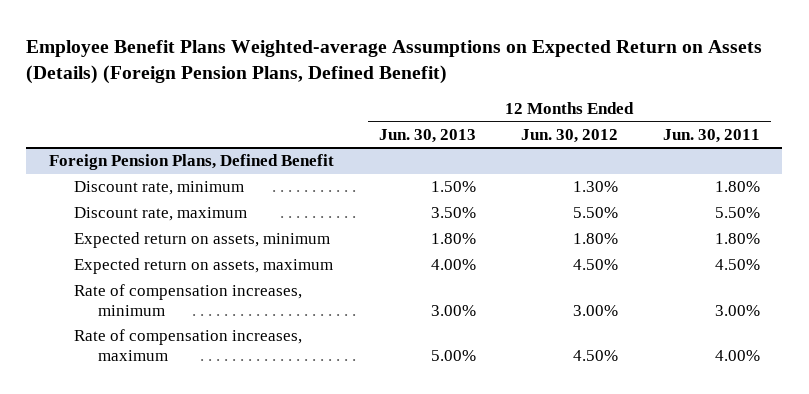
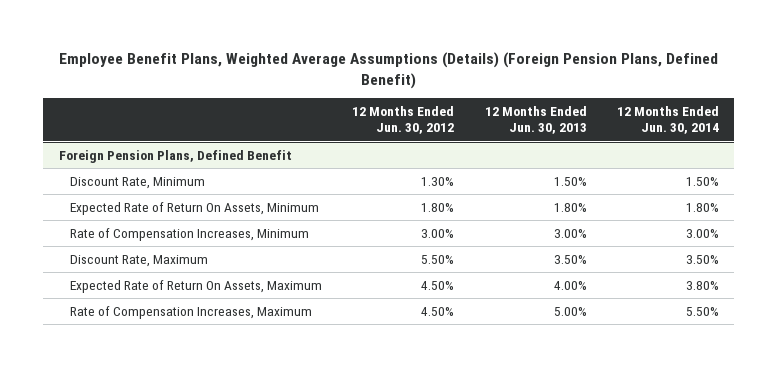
- Employee Benefit Plans Weighted-average Assumptions on Expected Return on Assets (Details) (Foreign Pension Plans, Defined Benefit)
+ Employee Benefit Plans, Weighted Average Assumptions (Details) (Foreign Pension Plans, Defined Benefit)
- | 12 Months Ended Jun. 30, 2013 | 12 Months Ended Jun. 30, 2012 | 12 Months Ended Jun. 30, 2011
+ | 12 Months Ended Jun. 30, 2012 | 12 Months Ended Jun. 30, 2013 | 12 Months Ended Jun. 30, 2014
@ Foreign Pension Plans, Defined Benefit
- Discount rate, minimum | 1.50% | 1.30% | 1.80%
- Discount rate, maximum | 3.50% | 5.50% | 5.50%
- Expected return on assets, minimum | 1.80% | 1.80% | 1.80%
- Expected return on assets, maximum | 4.00% | 4.50% | 4.50%
- Rate of compensation increases, minimum | 3.00% | 3.00% | 3.00%
- Rate of compensation increases, maximum | 5.00% | 4.50% | 4.00%
+ Discount Rate, Minimum | 1.30% | 1.50% | 1.50%
+ Expected Rate of Return On Assets, Minimum | 1.80% | 1.80% | 1.80%
+ Rate of Compensation Increases, Minimum | 3.00% | 3.00% | 3.00%
+ Discount Rate, Maximum | 5.50% | 3.50% | 3.50%
+ Expected Rate of Return On Assets, Maximum | 4.50% | 4.00% | 3.80%
+ Rate of Compensation Increases, Maximum | 4.50% | 5.00% | 5.50%

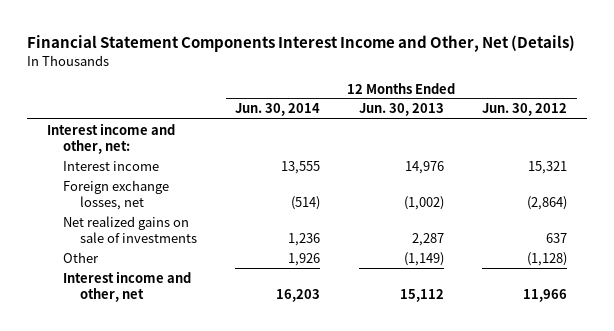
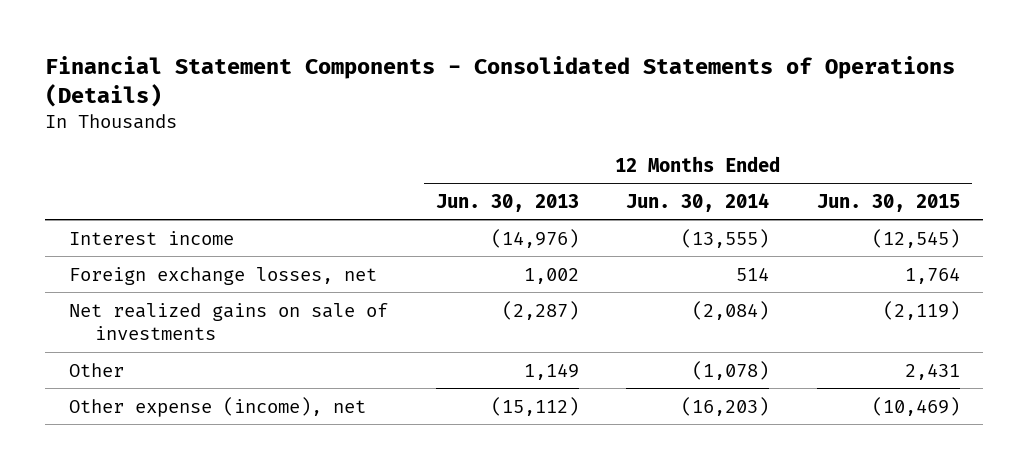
- Financial Statement Components Interest Income and Other, Net (Details)
+ Financial Statement Components - Consolidated Statements of Operations (Details)
- | 12 Months Ended Jun. 30, 2014 | 12 Months Ended Jun. 30, 2013 | 12 Months Ended Jun. 30, 2012
+ | 12 Months Ended Jun. 30, 2013 | 12 Months Ended Jun. 30, 2014 | 12 Months Ended Jun. 30, 2015
- Interest income and other, net:
- Interest income | 13,555 | 14,976 | 15,321
- Foreign exchange losses, net | (514) | (1,002) | (2,864)
- Net realized gains on sale of investments | 1,236 | 2,287 | 637
- Other | 1,926 | (1,149) | (1,128)
- Interest income and other, net | 16,203 | 15,112 | 11,966
+ Interest income | (14,976) | (13,555) | (12,545)
+ Foreign exchange losses, net | 1,002 | 514 | 1,764
+ Net realized gains on sale of investments | (2,287) | (2,084) | (2,119)
+ Other | 1,149 | (1,078) | 2,431
+ Other expense (income), net | (15,112) | (16,203) | (10,469)

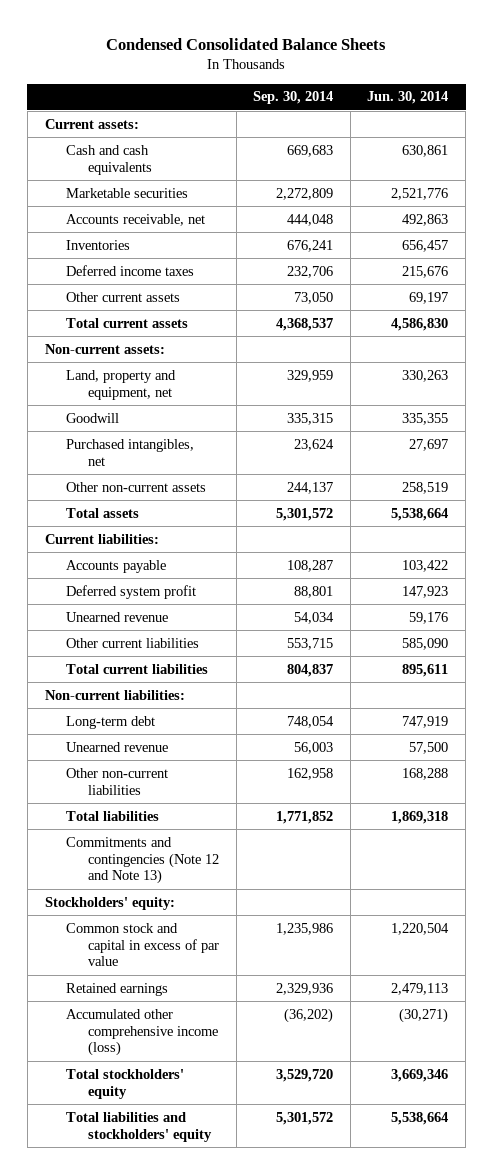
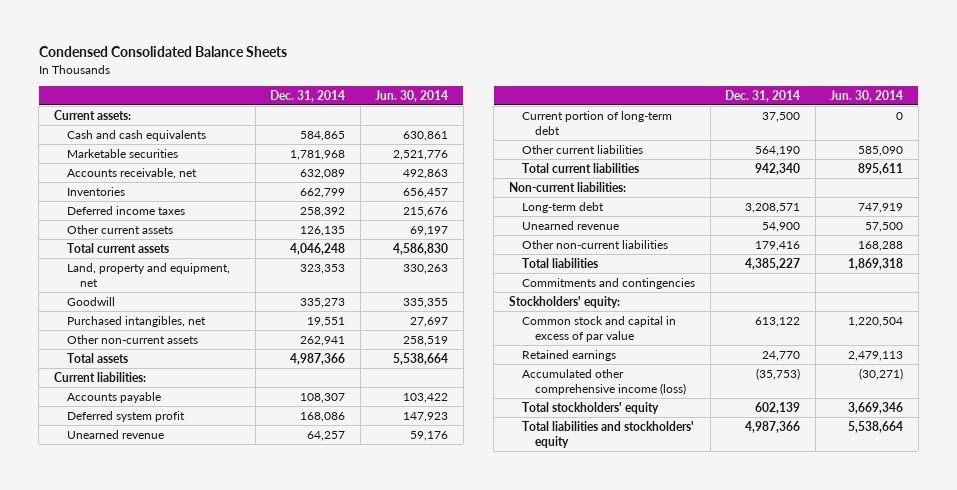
- | Sep. 30, 2014 | Jun. 30, 2014
+ | Dec. 31, 2014 | Jun. 30, 2014
- Non-current assets:
+ Current portion of long-term debt | 37,500 | 0
- Commitments and contingencies (Note 12 and Note 13)
+ Commitments and contingencies

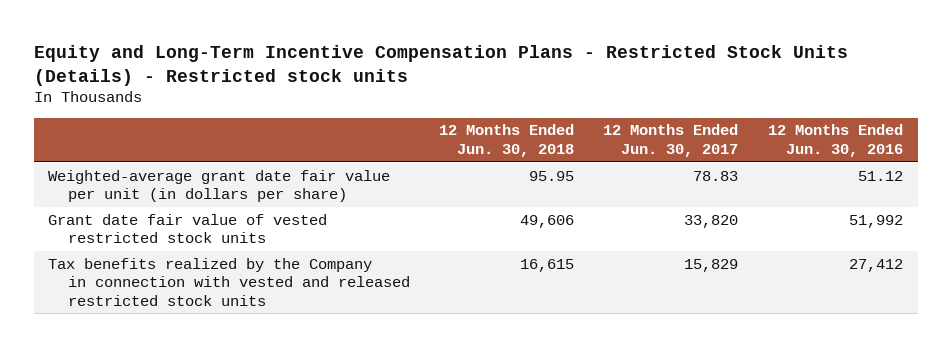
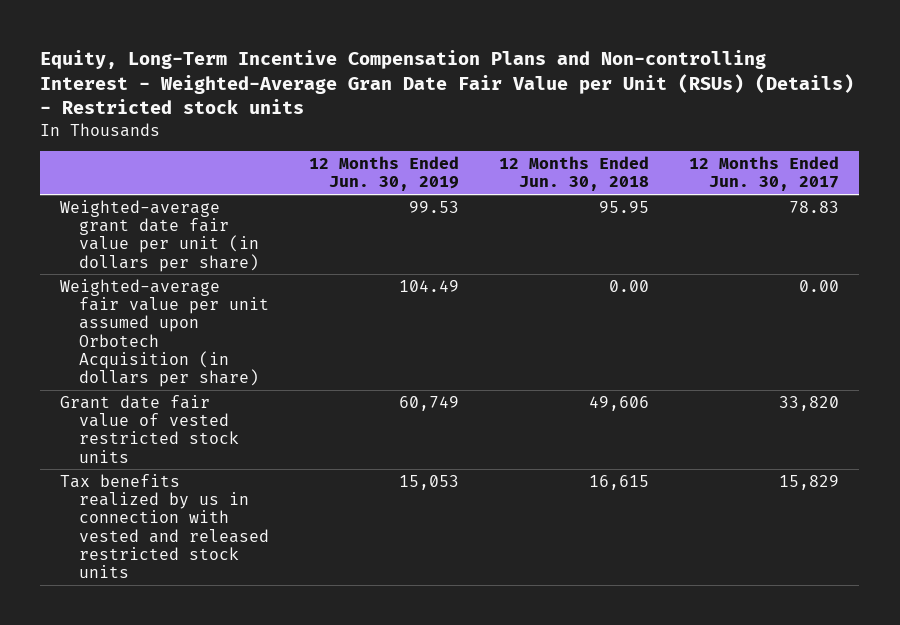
- Equity and Long-Term Incentive Compensation Plans - Restricted Stock Units (Details) - Restricted stock units
+ Equity, Long-Term Incentive Compensation Plans and Non-controlling Interest - Weighted-Average Gran Date Fair Value per Unit (RSUs) (Details) - Restricted stock units
- | 12 Months Ended Jun. 30, 2018 | 12 Months Ended Jun. 30, 2017 | 12 Months Ended Jun. 30, 2016
+ | 12 Months Ended Jun. 30, 2019 | 12 Months Ended Jun. 30, 2018 | 12 Months Ended Jun. 30, 2017
+ Weighted-average fair value per unit assumed upon Orbotech Acquisition (in dollars per share) | 104.49 | 0.00 | 0.00
- Tax benefits realized by the Company in connection with vested and released restricted stock units | 16,615 | 15,829 | 27,412
+ Tax benefits realized by us in connection with vested and released restricted stock units | 15,053 | 16,615 | 15,829

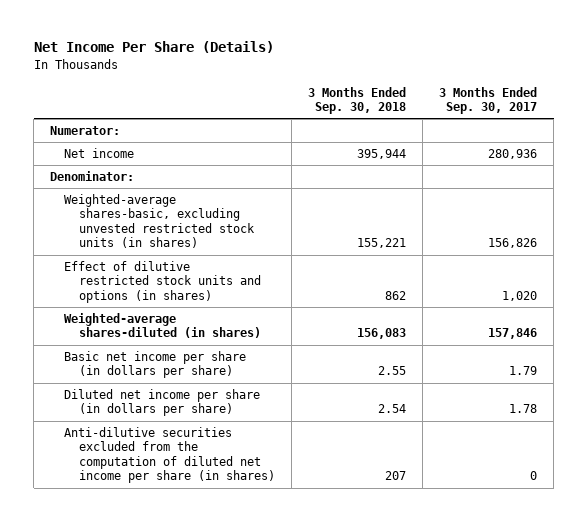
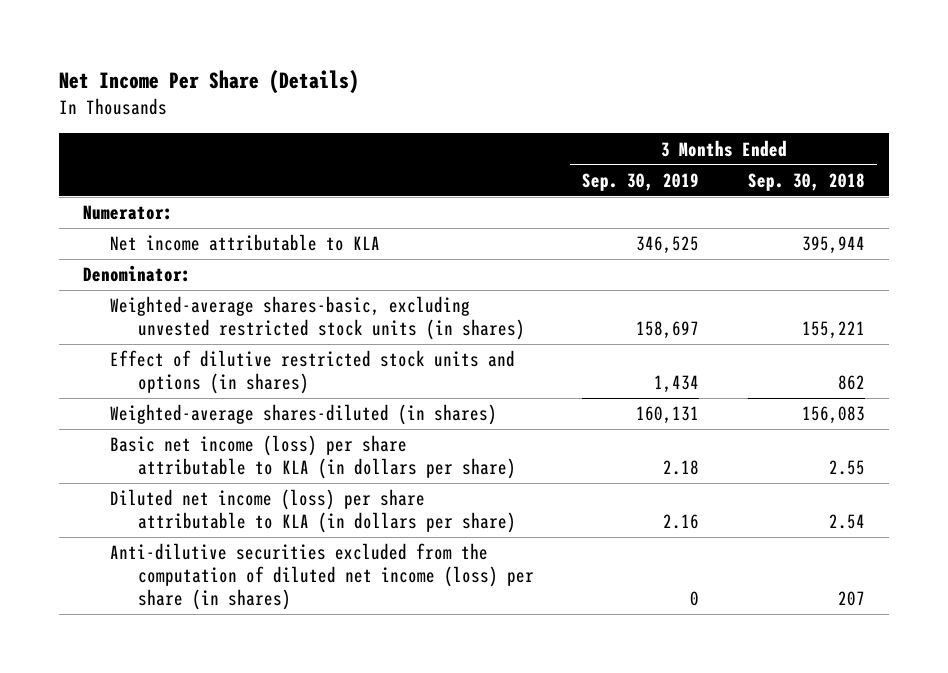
- | 3 Months Ended Sep. 30, 2018 | 3 Months Ended Sep. 30, 2017
+ | 3 Months Ended Sep. 30, 2019 | 3 Months Ended Sep. 30, 2018
- Net income | 395,944 | 280,936
+ Net income attributable to KLA | 346,525 | 395,944
- Basic net income per share (in dollars per share) | 2.55 | 1.79
- Diluted net income per share (in dollars per share) | 2.54 | 1.78
- Anti-dilutive securities excluded from the computation of diluted net income per share (in shares) | 207 | 0
+ Basic net income (loss) per share attributable to KLA (in dollars per share) | 2.18 | 2.55
+ Diluted net income (loss) per share attributable to KLA (in dollars per share) | 2.16 | 2.54
+ Anti-dilutive securities excluded from the computation of diluted net income (loss) per share (in shares) | 0 | 207

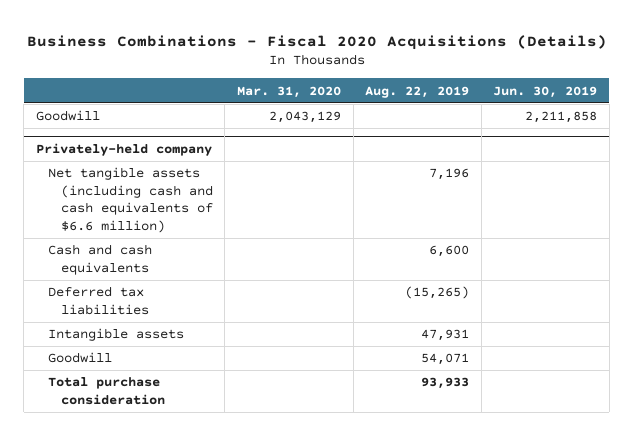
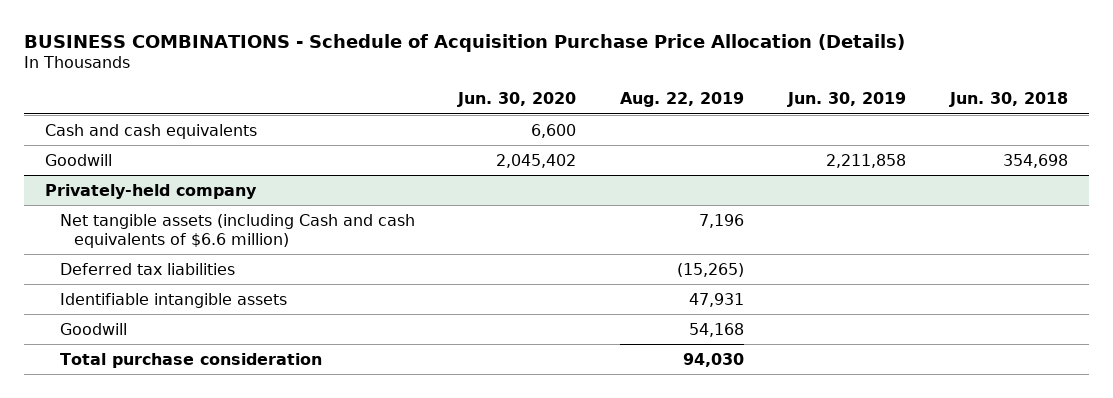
- Business Combinations - Fiscal 2020 Acquisitions (Details)
+ BUSINESS COMBINATIONS - Schedule of Acquisition Purchase Price Allocation (Details)
- | Mar. 31, 2020 | Aug. 22, 2019 | Jun. 30, 2019
+ | Jun. 30, 2020 | Aug. 22, 2019 | Jun. 30, 2019 | Jun. 30, 2018
+ Cash and cash equivalents | 6,600 | | |
@ Privately-held company
- Net tangible assets (including cash and cash equivalents of $6.6 million) | | 7,196 |
- Cash and cash equivalents | | 6,600 |
+ Net tangible assets (including Cash and cash equivalents of $6.6 million) | | 7,196 | |
- Intangible assets | | 47,931 |
- Goodwill | | 54,071 |
- Total purchase consideration | | 93,933 |
+ Identifiable intangible assets | | 47,931 | |
+ Goodwill | | 54,168 | |
+ Total purchase consideration | | 94,030 | |

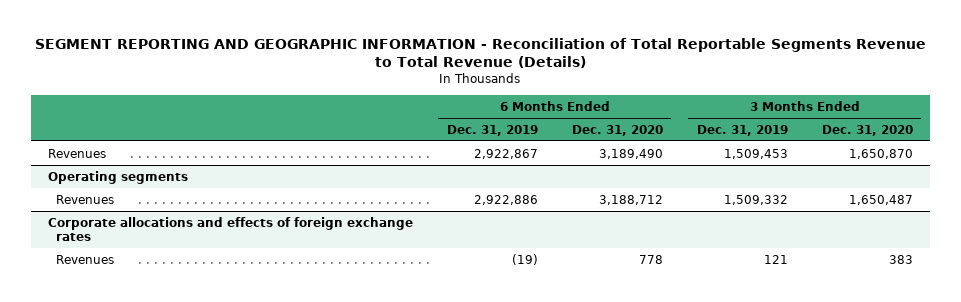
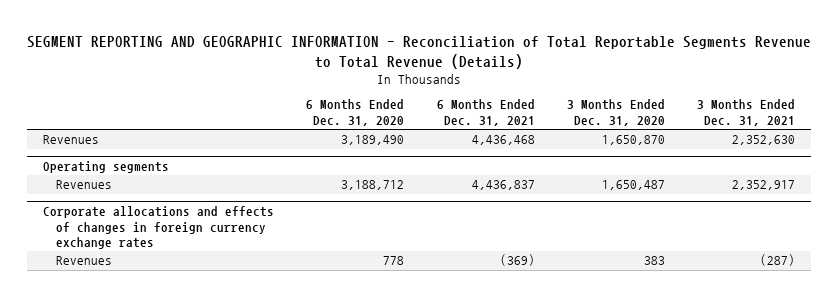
- | 6 Months Ended Dec. 31, 2019 | 6 Months Ended Dec. 31, 2020 | 3 Months Ended Dec. 31, 2019 | 3 Months Ended Dec. 31, 2020
+ | 6 Months Ended Dec. 31, 2020 | 6 Months Ended Dec. 31, 2021 | 3 Months Ended Dec. 31, 2020 | 3 Months Ended Dec. 31, 2021
- Corporate allocations and effects of foreign exchange rates
+ Corporate allocations and effects of changes in foreign currency exchange rates

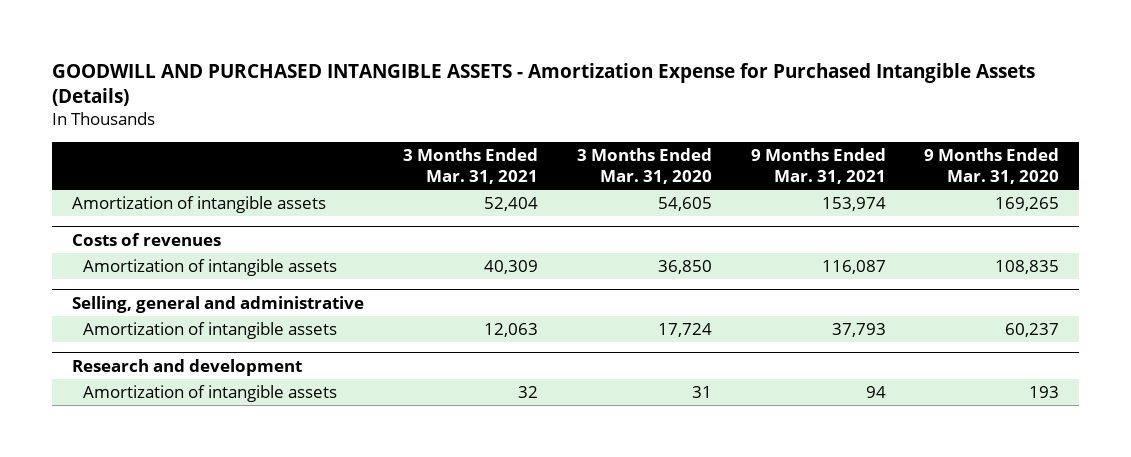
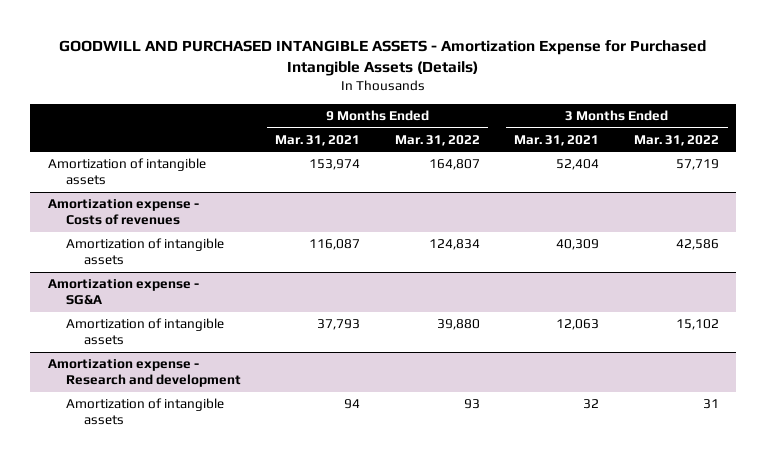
- | 3 Months Ended Mar. 31, 2021 | 3 Months Ended Mar. 31, 2020 | 9 Months Ended Mar. 31, 2021 | 9 Months Ended Mar. 31, 2020
+ | 9 Months Ended Mar. 31, 2021 | 9 Months Ended Mar. 31, 2022 | 3 Months Ended Mar. 31, 2021 | 3 Months Ended Mar. 31, 2022
- Costs of revenues
+ Amortization expense - Costs of revenues
- Selling, general and administrative
+ Amortization expense - SG&A
- Research and development
+ Amortization expense - Research and development

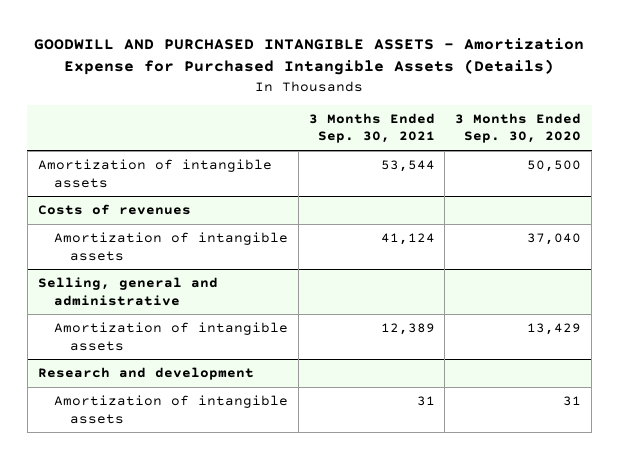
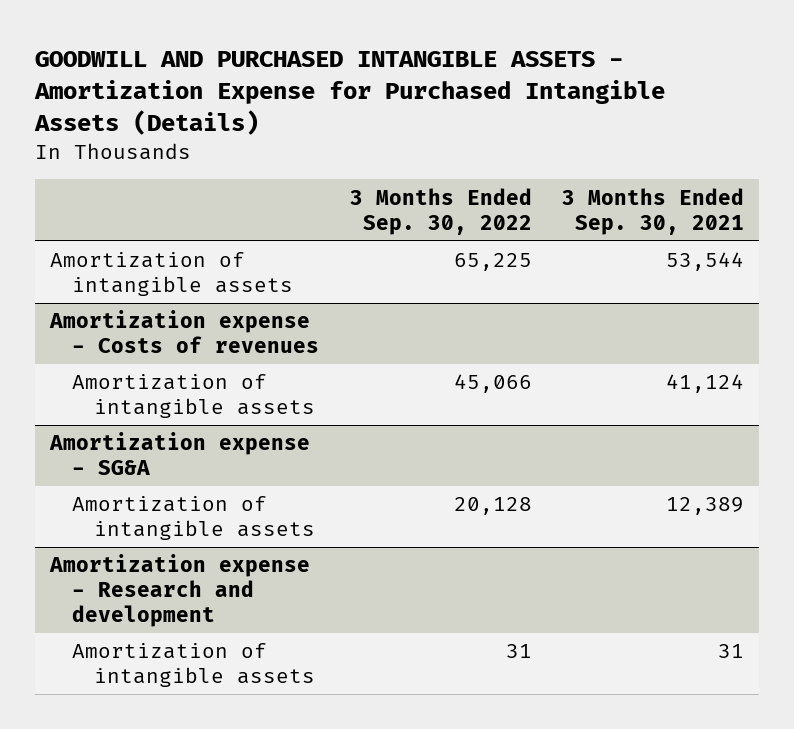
- | 3 Months Ended Sep. 30, 2021 | 3 Months Ended Sep. 30, 2020
+ | 3 Months Ended Sep. 30, 2022 | 3 Months Ended Sep. 30, 2021
- Costs of revenues
+ Amortization expense - Costs of revenues
- Selling, general and administrative
+ Amortization expense - SG&A
- Research and development
+ Amortization expense - Research and development

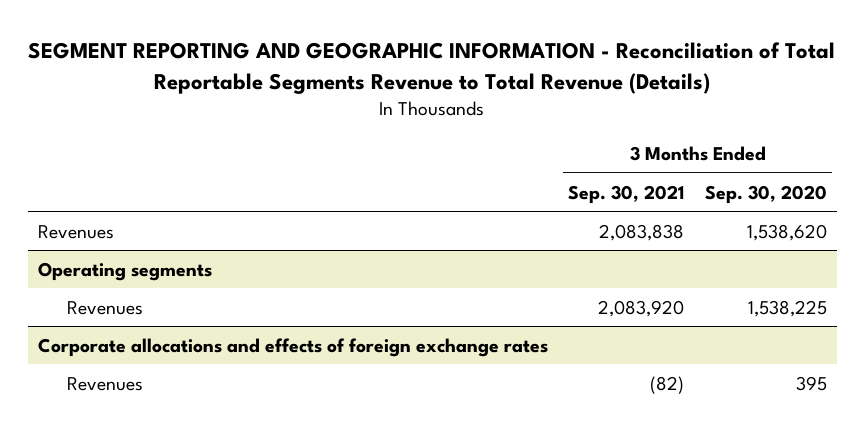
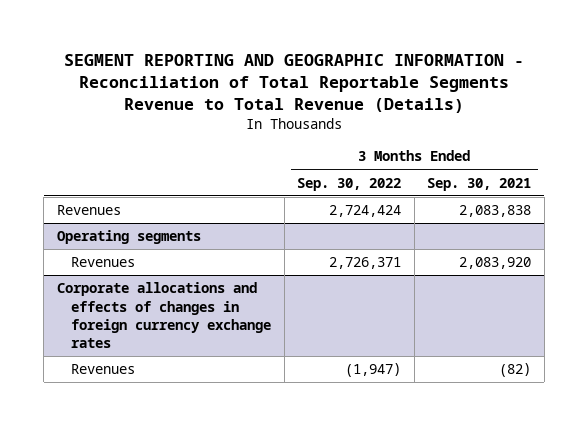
- | 3 Months Ended Sep. 30, 2021 | 3 Months Ended Sep. 30, 2020
+ | 3 Months Ended Sep. 30, 2022 | 3 Months Ended Sep. 30, 2021
- Corporate allocations and effects of foreign exchange rates
+ Corporate allocations and effects of changes in foreign currency exchange rates

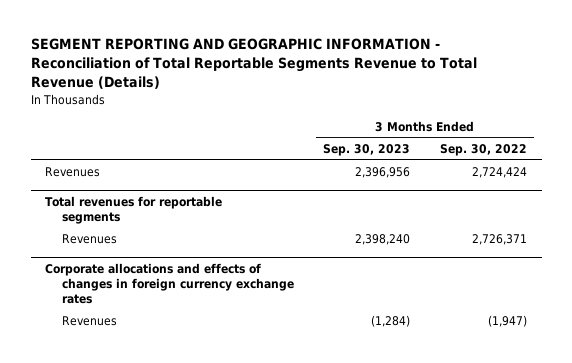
- | 3 Months Ended Sep. 30, 2022 | 3 Months Ended Sep. 30, 2021
+ | 3 Months Ended Sep. 30, 2023 | 3 Months Ended Sep. 30, 2022
- Operating segments
+ Total revenues for reportable segments

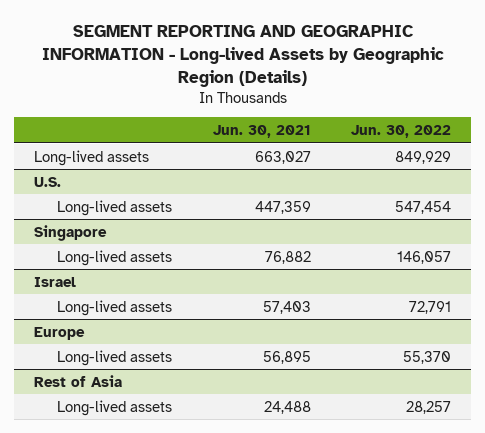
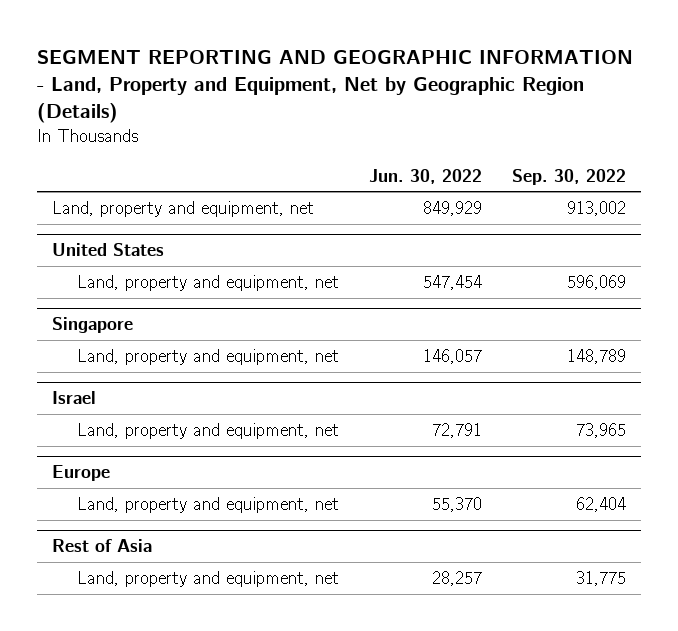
- SEGMENT REPORTING AND GEOGRAPHIC INFORMATION - Long-lived Assets by Geographic Region (Details)
+ SEGMENT REPORTING AND GEOGRAPHIC INFORMATION - Land, Property and Equipment, Net by Geographic Region (Details)
- | Jun. 30, 2021 | Jun. 30, 2022
+ | Jun. 30, 2022 | Sep. 30, 2022
- Long-lived assets | 663,027 | 849,929
- U.S.
- Long-lived assets | 447,359 | 547,454
+ Land, property and equipment, net | 849,929 | 913,002
+ United States
+ Land, property and equipment, net | 547,454 | 596,069
@ Singapore
- Long-lived assets | 76,882 | 146,057
+ Land, property and equipment, net | 146,057 | 148,789
@ Israel
- Long-lived assets | 57,403 | 72,791
+ Land, property and equipment, net | 72,791 | 73,965
@ Europe
- Long-lived assets | 56,895 | 55,370
+ Land, property and equipment, net | 55,370 | 62,404
@ Rest of Asia
- Long-lived assets | 24,488 | 28,257
+ Land, property and equipment, net | 28,257 | 31,775

